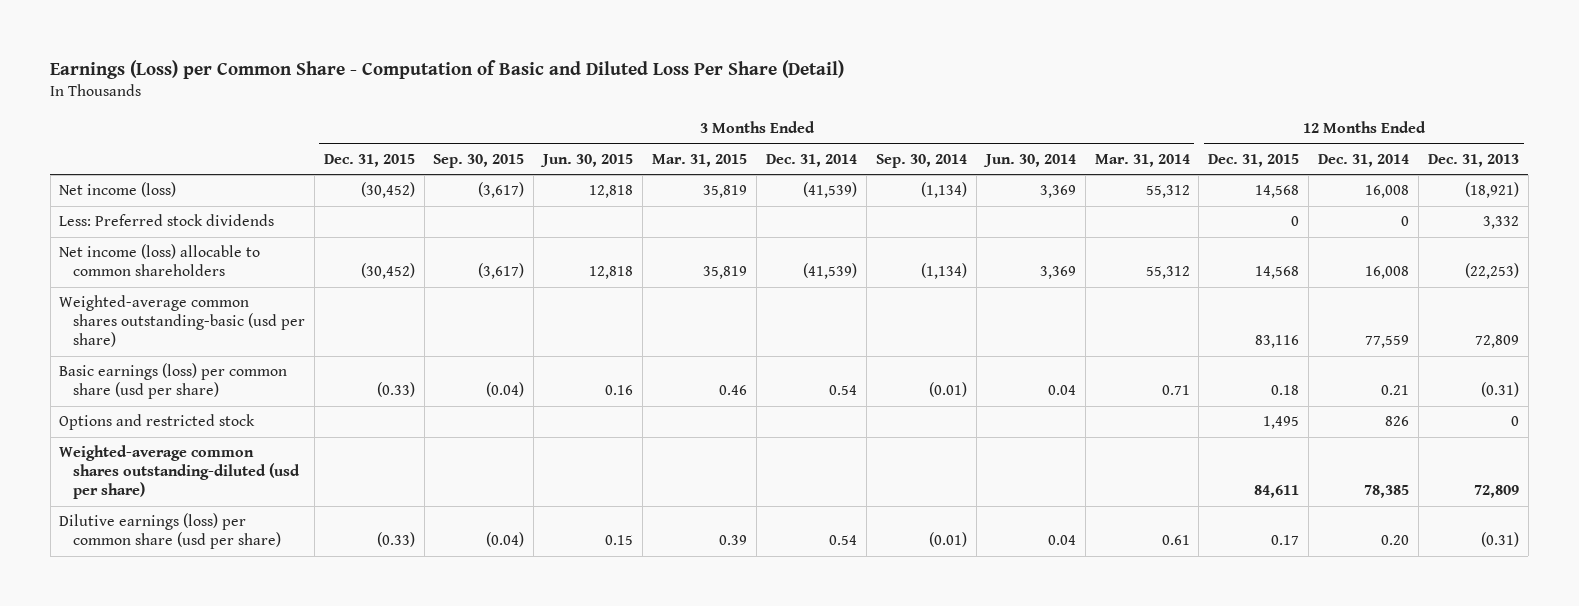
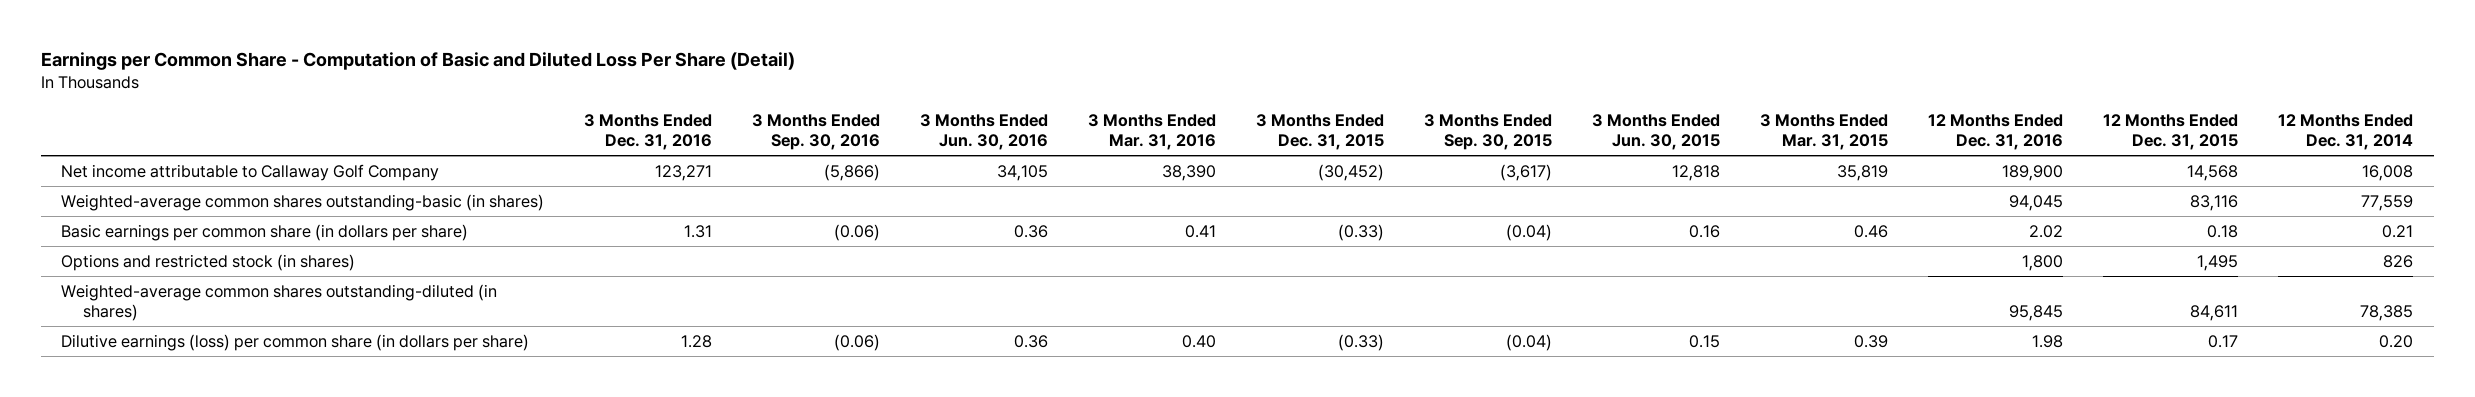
- Earnings (Loss) per Common Share - Computation of Basic and Diluted Loss Per Share (Detail)
+ Earnings per Common Share - Computation of Basic and Diluted Loss Per Share (Detail)
- | 3 Months Ended Dec. 31, 2015 | 3 Months Ended Sep. 30, 2015 | 3 Months Ended Jun. 30, 2015 | 3 Months Ended Mar. 31, 2015 | 3 Months Ended Dec. 31, 2014 | 3 Months Ended Sep. 30, 2014 | 3 Months Ended Jun. 30, 2014 | 3 Months Ended Mar. 31, 2014 | 12 Months Ended Dec. 31, 2015 | 12 Months Ended Dec. 31, 2014 | 12 Months Ended Dec. 31, 2013
+ | 3 Months Ended Dec. 31, 2016 | 3 Months Ended Sep. 30, 2016 | 3 Months Ended Jun. 30, 2016 | 3 Months Ended Mar. 31, 2016 | 3 Months Ended Dec. 31, 2015 | 3 Months Ended Sep. 30, 2015 | 3 Months Ended Jun. 30, 2015 | 3 Months Ended Mar. 31, 2015 | 12 Months Ended Dec. 31, 2016 | 12 Months Ended Dec. 31, 2015 | 12 Months Ended Dec. 31, 2014
- Net income (loss) | (30,452) | (3,617) | 12,818 | 35,819 | (41,539) | (1,134) | 3,369 | 55,312 | 14,568 | 16,008 | (18,921)
- Less: Preferred stock dividends | | | | | | | | | 0 | 0 | 3,332
- Net income (loss) allocable to common shareholders | (30,452) | (3,617) | 12,818 | 35,819 | (41,539) | (1,134) | 3,369 | 55,312 | 14,568 | 16,008 | (22,253)
- Weighted-average common shares outstanding-basic (usd per share) | | | | | | | | | 83,116 | 77,559 | 72,809
- Basic earnings (loss) per common share (usd per share) | (0.33) | (0.04) | 0.16 | 0.46 | 0.54 | (0.01) | 0.04 | 0.71 | 0.18 | 0.21 | (0.31)
- Options and restricted stock | | | | | | | | | 1,495 | 826 | 0
- Weighted-average common shares outstanding-diluted (usd per share) | | | | | | | | | 84,611 | 78,385 | 72,809
- Dilutive earnings (loss) per common share (usd per share) | (0.33) | (0.04) | 0.15 | 0.39 | 0.54 | (0.01) | 0.04 | 0.61 | 0.17 | 0.20 | (0.31)
+ Net income attributable to Callaway Golf Company | 123,271 | (5,866) | 34,105 | 38,390 | (30,452) | (3,617) | 12,818 | 35,819 | 189,900 | 14,568 | 16,008
+ Weighted-average common shares outstanding-basic (in shares) | | | | | | | | | 94,045 | 83,116 | 77,559
+ Basic earnings per common share (in dollars per share) | 1.31 | (0.06) | 0.36 | 0.41 | (0.33) | (0.04) | 0.16 | 0.46 | 2.02 | 0.18 | 0.21
+ Options and restricted stock (in shares) | | | | | | | | | 1,800 | 1,495 | 826
+ Weighted-average common shares outstanding-diluted (in shares) | | | | | | | | | 95,845 | 84,611 | 78,385
+ Dilutive earnings (loss) per common share (in dollars per share) | 1.28 | (0.06) | 0.36 | 0.40 | (0.33) | (0.04) | 0.15 | 0.39 | 1.98 | 0.17 | 0.20

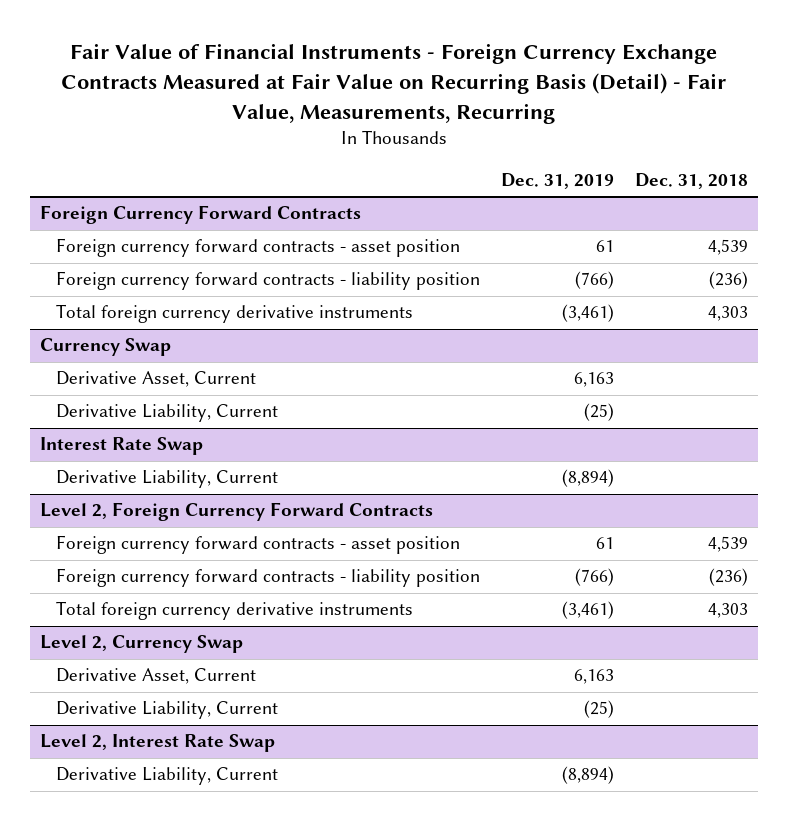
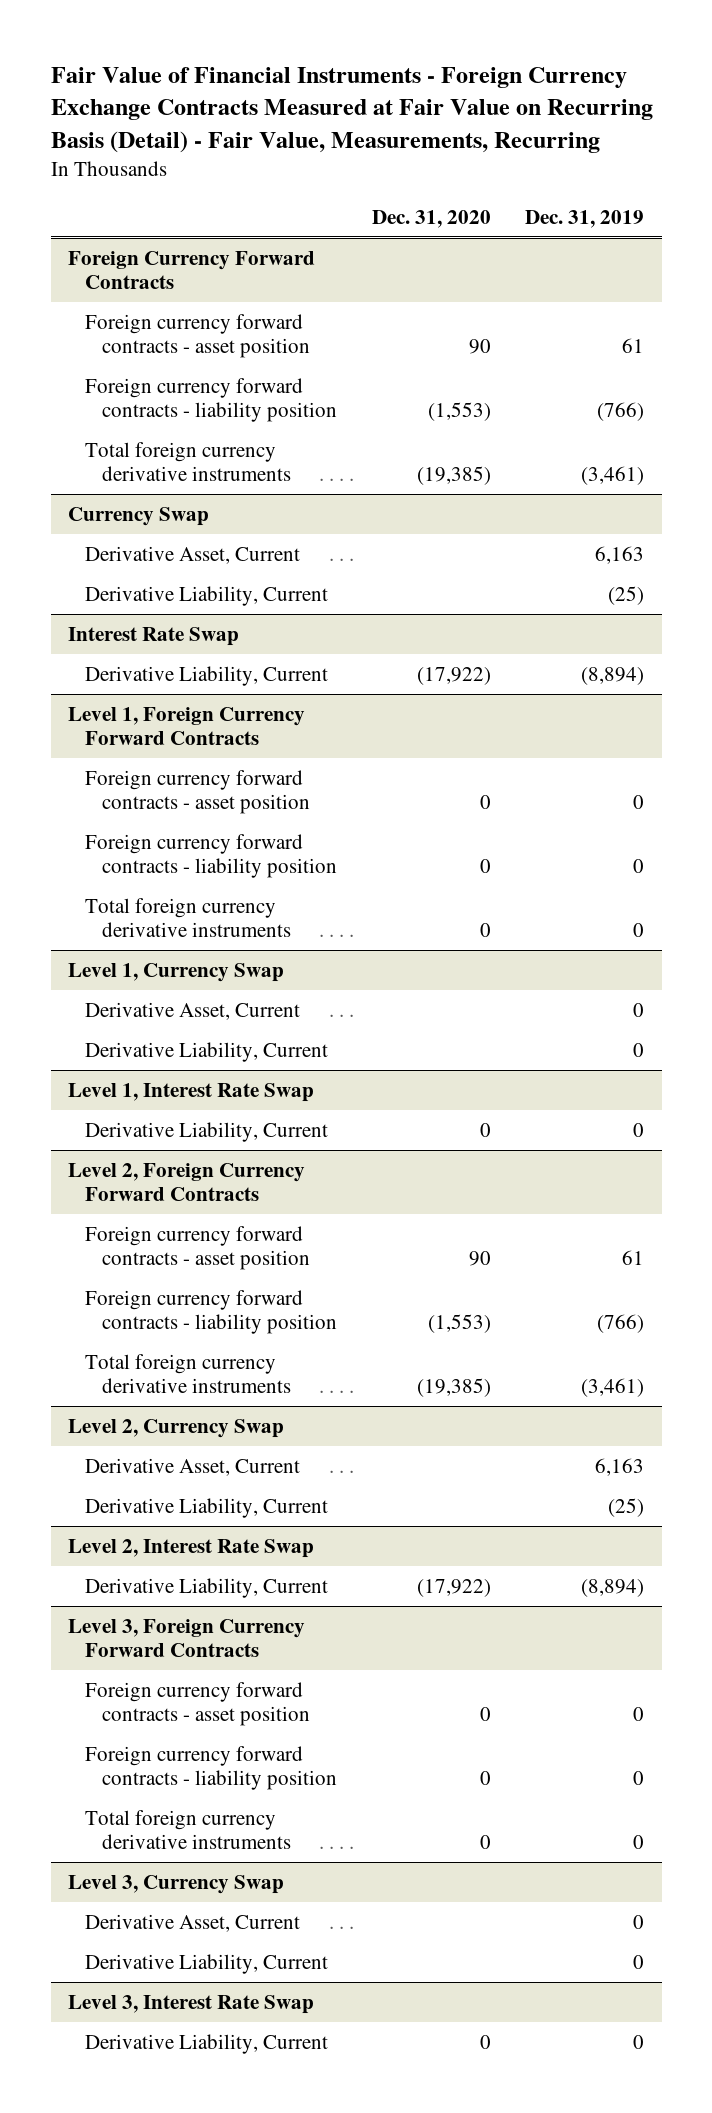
- | Dec. 31, 2019 | Dec. 31, 2018
+ | Dec. 31, 2020 | Dec. 31, 2019
+ Level 1, Foreign Currency Forward Contracts
+ Foreign currency forward contracts - asset position | 0 | 0
+ Foreign currency forward contracts - liability position | 0 | 0
+ Total foreign currency derivative instruments | 0 | 0
+ Level 1, Currency Swap
+ Derivative Asset, Current | | 0
+ Derivative Liability, Current | | 0
+ Level 1, Interest Rate Swap
+ Derivative Liability, Current | 0 | 0
+ Level 3, Foreign Currency Forward Contracts
+ Foreign currency forward contracts - asset position | 0 | 0
+ Foreign currency forward contracts - liability position | 0 | 0
+ Total foreign currency derivative instruments | 0 | 0
+ Level 3, Currency Swap
+ Derivative Asset, Current | | 0
+ Derivative Liability, Current | | 0
+ Level 3, Interest Rate Swap
+ Derivative Liability, Current | 0 | 0

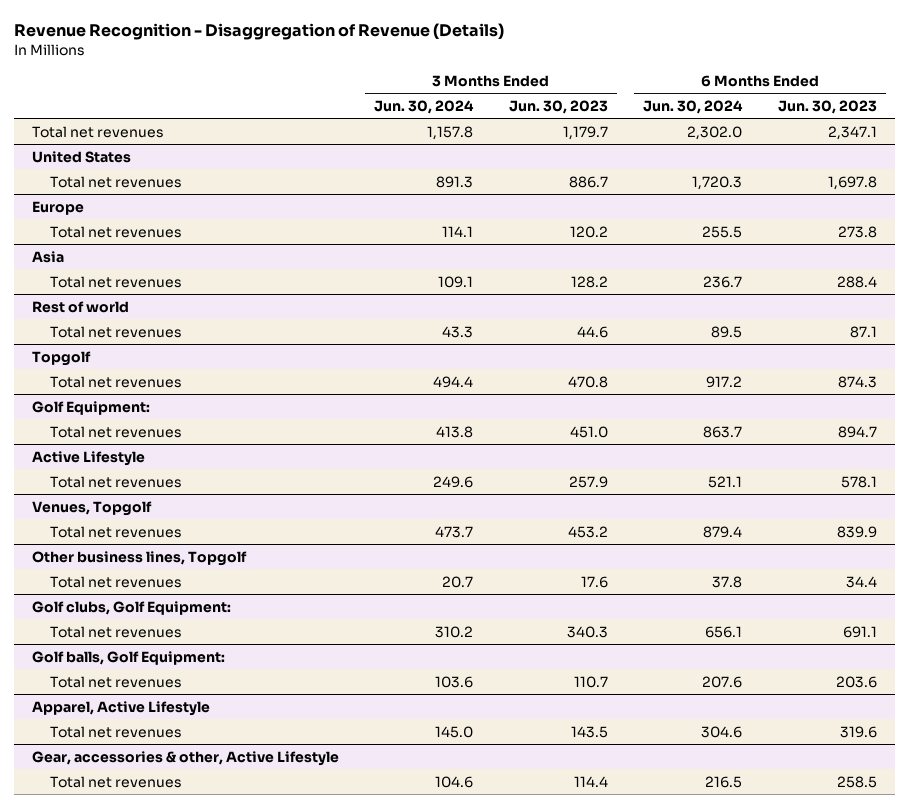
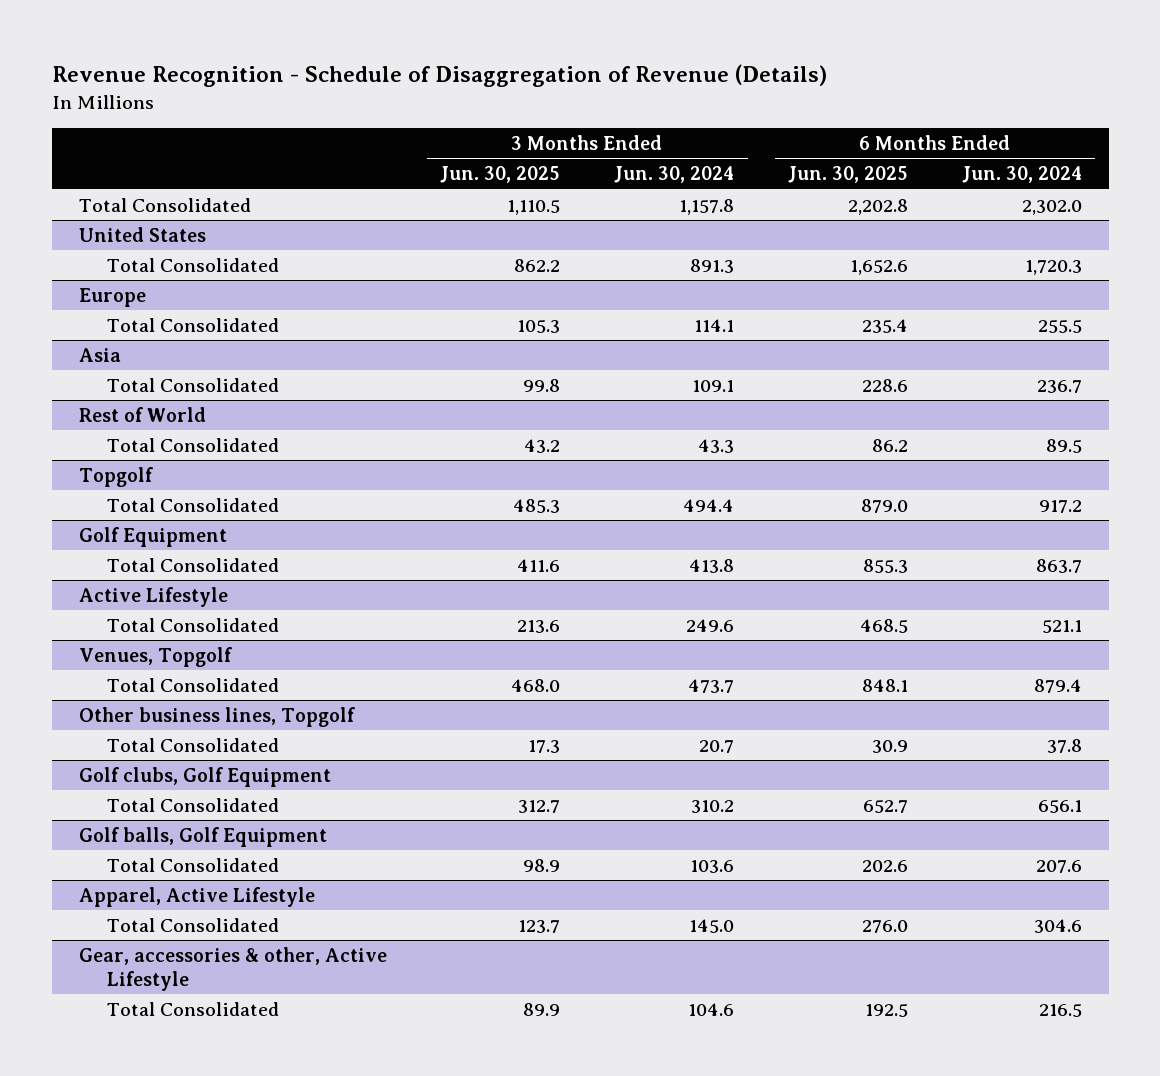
- Revenue Recognition - Disaggregation of Revenue (Details)
+ Revenue Recognition - Schedule of Disaggregation of Revenue (Details)
- | 3 Months Ended Jun. 30, 2024 | 3 Months Ended Jun. 30, 2023 | 6 Months Ended Jun. 30, 2024 | 6 Months Ended Jun. 30, 2023
+ | 3 Months Ended Jun. 30, 2025 | 3 Months Ended Jun. 30, 2024 | 6 Months Ended Jun. 30, 2025 | 6 Months Ended Jun. 30, 2024
- Total net revenues | 1,157.8 | 1,179.7 | 2,302.0 | 2,347.1
+ Total Consolidated | 1,110.5 | 1,157.8 | 2,202.8 | 2,302.0
@ United States
- Total net revenues | 891.3 | 886.7 | 1,720.3 | 1,697.8
+ Total Consolidated | 862.2 | 891.3 | 1,652.6 | 1,720.3
@ Europe
- Total net revenues | 114.1 | 120.2 | 255.5 | 273.8
+ Total Consolidated | 105.3 | 114.1 | 235.4 | 255.5
@ Asia
- Total net revenues | 109.1 | 128.2 | 236.7 | 288.4
- Rest of world
- Total net revenues | 43.3 | 44.6 | 89.5 | 87.1
@ Asia
+ Total Consolidated | 99.8 | 109.1 | 228.6 | 236.7
+ Rest of World
+ Total Consolidated | 43.2 | 43.3 | 86.2 | 89.5
@ Topgolf
- Total net revenues | 494.4 | 470.8 | 917.2 | 874.3
- Golf Equipment:
- Total net revenues | 413.8 | 451.0 | 863.7 | 894.7
@ Topgolf
+ Total Consolidated | 485.3 | 494.4 | 879.0 | 917.2
+ Golf Equipment
+ Total Consolidated | 411.6 | 413.8 | 855.3 | 863.7
@ Active Lifestyle
- Total net revenues | 249.6 | 257.9 | 521.1 | 578.1
+ Total Consolidated | 213.6 | 249.6 | 468.5 | 521.1
@ Venues, Topgolf
- Total net revenues | 473.7 | 453.2 | 879.4 | 839.9
+ Total Consolidated | 468.0 | 473.7 | 848.1 | 879.4
@ Other business lines, Topgolf
- Total net revenues | 20.7 | 17.6 | 37.8 | 34.4
- Golf clubs, Golf Equipment:
- Total net revenues | 310.2 | 340.3 | 656.1 | 691.1
- Golf balls, Golf Equipment:
- Total net revenues | 103.6 | 110.7 | 207.6 | 203.6
@ Other business lines, Topgolf
+ Total Consolidated | 17.3 | 20.7 | 30.9 | 37.8
+ Golf clubs, Golf Equipment
+ Total Consolidated | 312.7 | 310.2 | 652.7 | 656.1
+ Golf balls, Golf Equipment
+ Total Consolidated | 98.9 | 103.6 | 202.6 | 207.6
@ Apparel, Active Lifestyle
- Total net revenues | 145.0 | 143.5 | 304.6 | 319.6
+ Total Consolidated | 123.7 | 145.0 | 276.0 | 304.6
@ Gear, accessories & other, Active Lifestyle
- Total net revenues | 104.6 | 114.4 | 216.5 | 258.5
+ Total Consolidated | 89.9 | 104.6 | 192.5 | 216.5

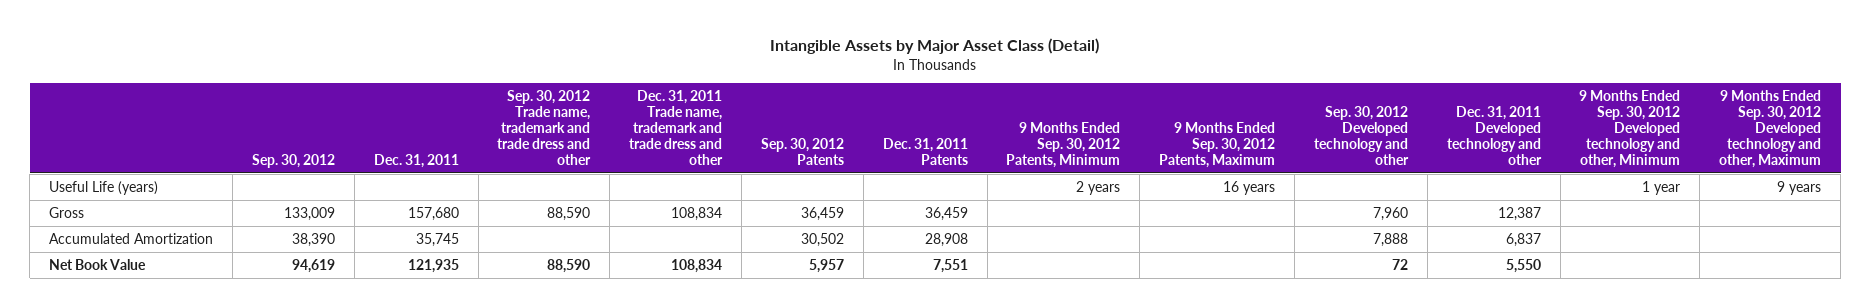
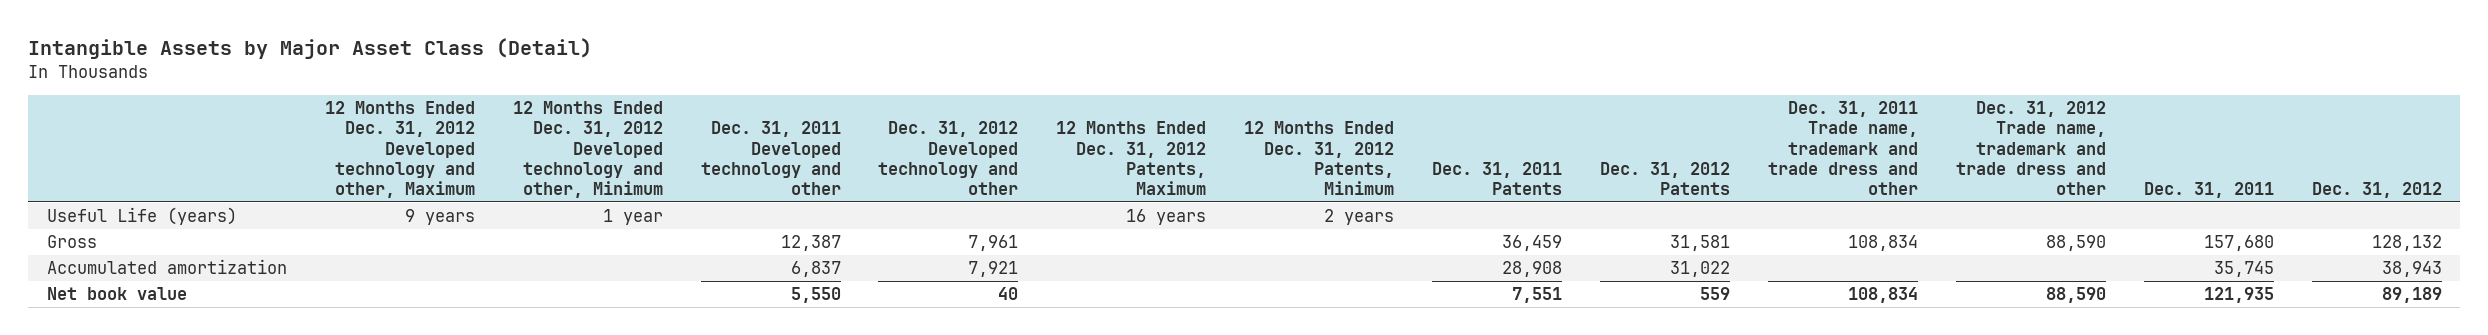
- | Sep. 30, 2012 | Dec. 31, 2011 | Sep. 30, 2012 Trade name, trademark and trade dress and other | Dec. 31, 2011 Trade name, trademark and trade dress and other | Sep. 30, 2012 Patents | Dec. 31, 2011 Patents | 9 Months Ended Sep. 30, 2012 Patents, Minimum | 9 Months Ended Sep. 30, 2012 Patents, Maximum | Sep. 30, 2012 Developed technology and other | Dec. 31, 2011 Developed technology and other | 9 Months Ended Sep. 30, 2012 Developed technology and other, Minimum | 9 Months Ended Sep. 30, 2012 Developed technology and other, Maximum
+ | 12 Months Ended Dec. 31, 2012 Developed technology and other, Maximum | 12 Months Ended Dec. 31, 2012 Developed technology and other, Minimum | Dec. 31, 2011 Developed technology and other | Dec. 31, 2012 Developed technology and other | 12 Months Ended Dec. 31, 2012 Patents, Maximum | 12 Months Ended Dec. 31, 2012 Patents, Minimum | Dec. 31, 2011 Patents | Dec. 31, 2012 Patents | Dec. 31, 2011 Trade name, trademark and trade dress and other | Dec. 31, 2012 Trade name, trademark and trade dress and other | Dec. 31, 2011 | Dec. 31, 2012
- Accumulated Amortization | 38,390 | 35,745 | | | 30,502 | 28,908 | | | 7,888 | 6,837 | |
- Net Book Value | 94,619 | 121,935 | 88,590 | 108,834 | 5,957 | 7,551 | | | 72 | 5,550 | |
+ Accumulated amortization | | | 6,837 | 7,921 | | | 28,908 | 31,022 | | | 35,745 | 38,943
+ Net book value | | | 5,550 | 40 | | | 7,551 | 559 | 108,834 | 88,590 | 121,935 | 89,189

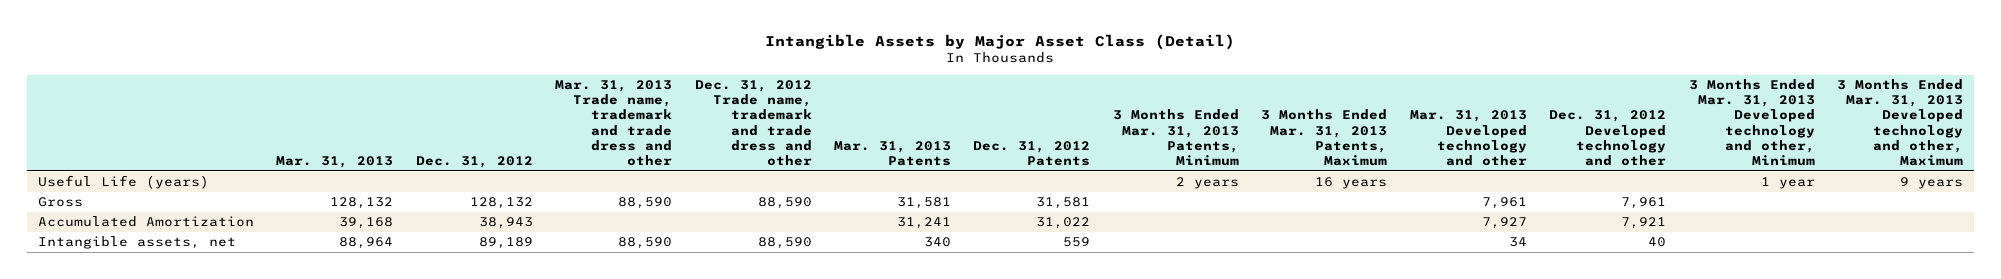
- | 12 Months Ended Dec. 31, 2012 Developed technology and other, Maximum | 12 Months Ended Dec. 31, 2012 Developed technology and other, Minimum | Dec. 31, 2011 Developed technology and other | Dec. 31, 2012 Developed technology and other | 12 Months Ended Dec. 31, 2012 Patents, Maximum | 12 Months Ended Dec. 31, 2012 Patents, Minimum | Dec. 31, 2011 Patents | Dec. 31, 2012 Patents | Dec. 31, 2011 Trade name, trademark and trade dress and other | Dec. 31, 2012 Trade name, trademark and trade dress and other | Dec. 31, 2011 | Dec. 31, 2012
+ | Mar. 31, 2013 | Dec. 31, 2012 | Mar. 31, 2013 Trade name, trademark and trade dress and other | Dec. 31, 2012 Trade name, trademark and trade dress and other | Mar. 31, 2013 Patents | Dec. 31, 2012 Patents | 3 Months Ended Mar. 31, 2013 Patents, Minimum | 3 Months Ended Mar. 31, 2013 Patents, Maximum | Mar. 31, 2013 Developed technology and other | Dec. 31, 2012 Developed technology and other | 3 Months Ended Mar. 31, 2013 Developed technology and other, Minimum | 3 Months Ended Mar. 31, 2013 Developed technology and other, Maximum
- Accumulated amortization | | | 6,837 | 7,921 | | | 28,908 | 31,022 | | | 35,745 | 38,943
- Net book value | | | 5,550 | 40 | | | 7,551 | 559 | 108,834 | 88,590 | 121,935 | 89,189
+ Accumulated Amortization | 39,168 | 38,943 | | | 31,241 | 31,022 | | | 7,927 | 7,921 | |
+ Intangible assets, net | 88,964 | 89,189 | 88,590 | 88,590 | 340 | 559 | | | 34 | 40 | |

